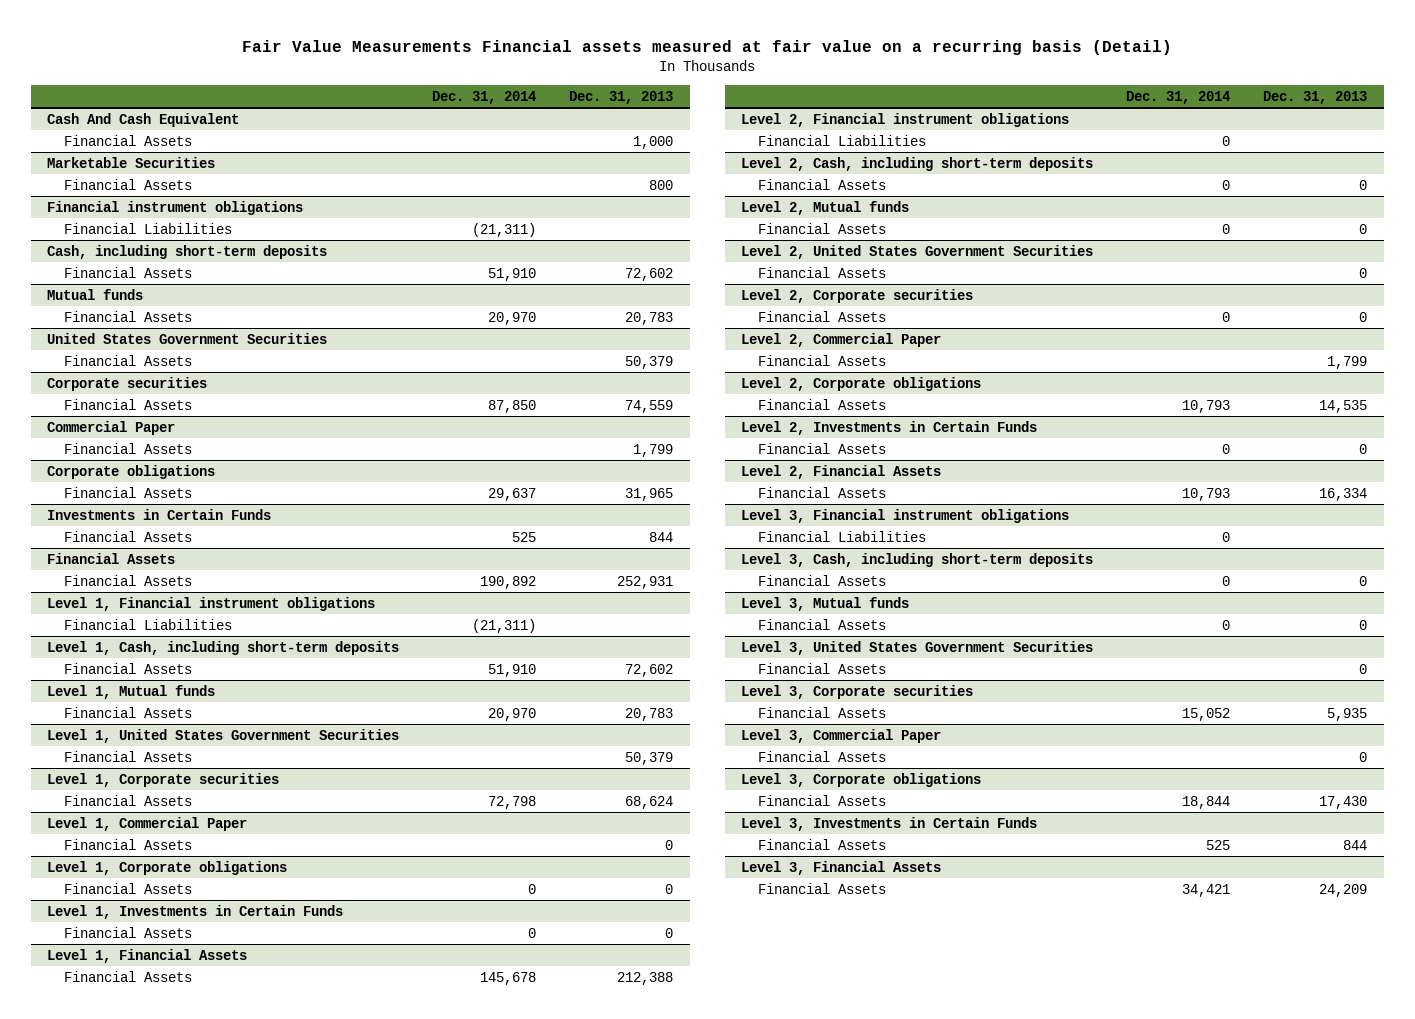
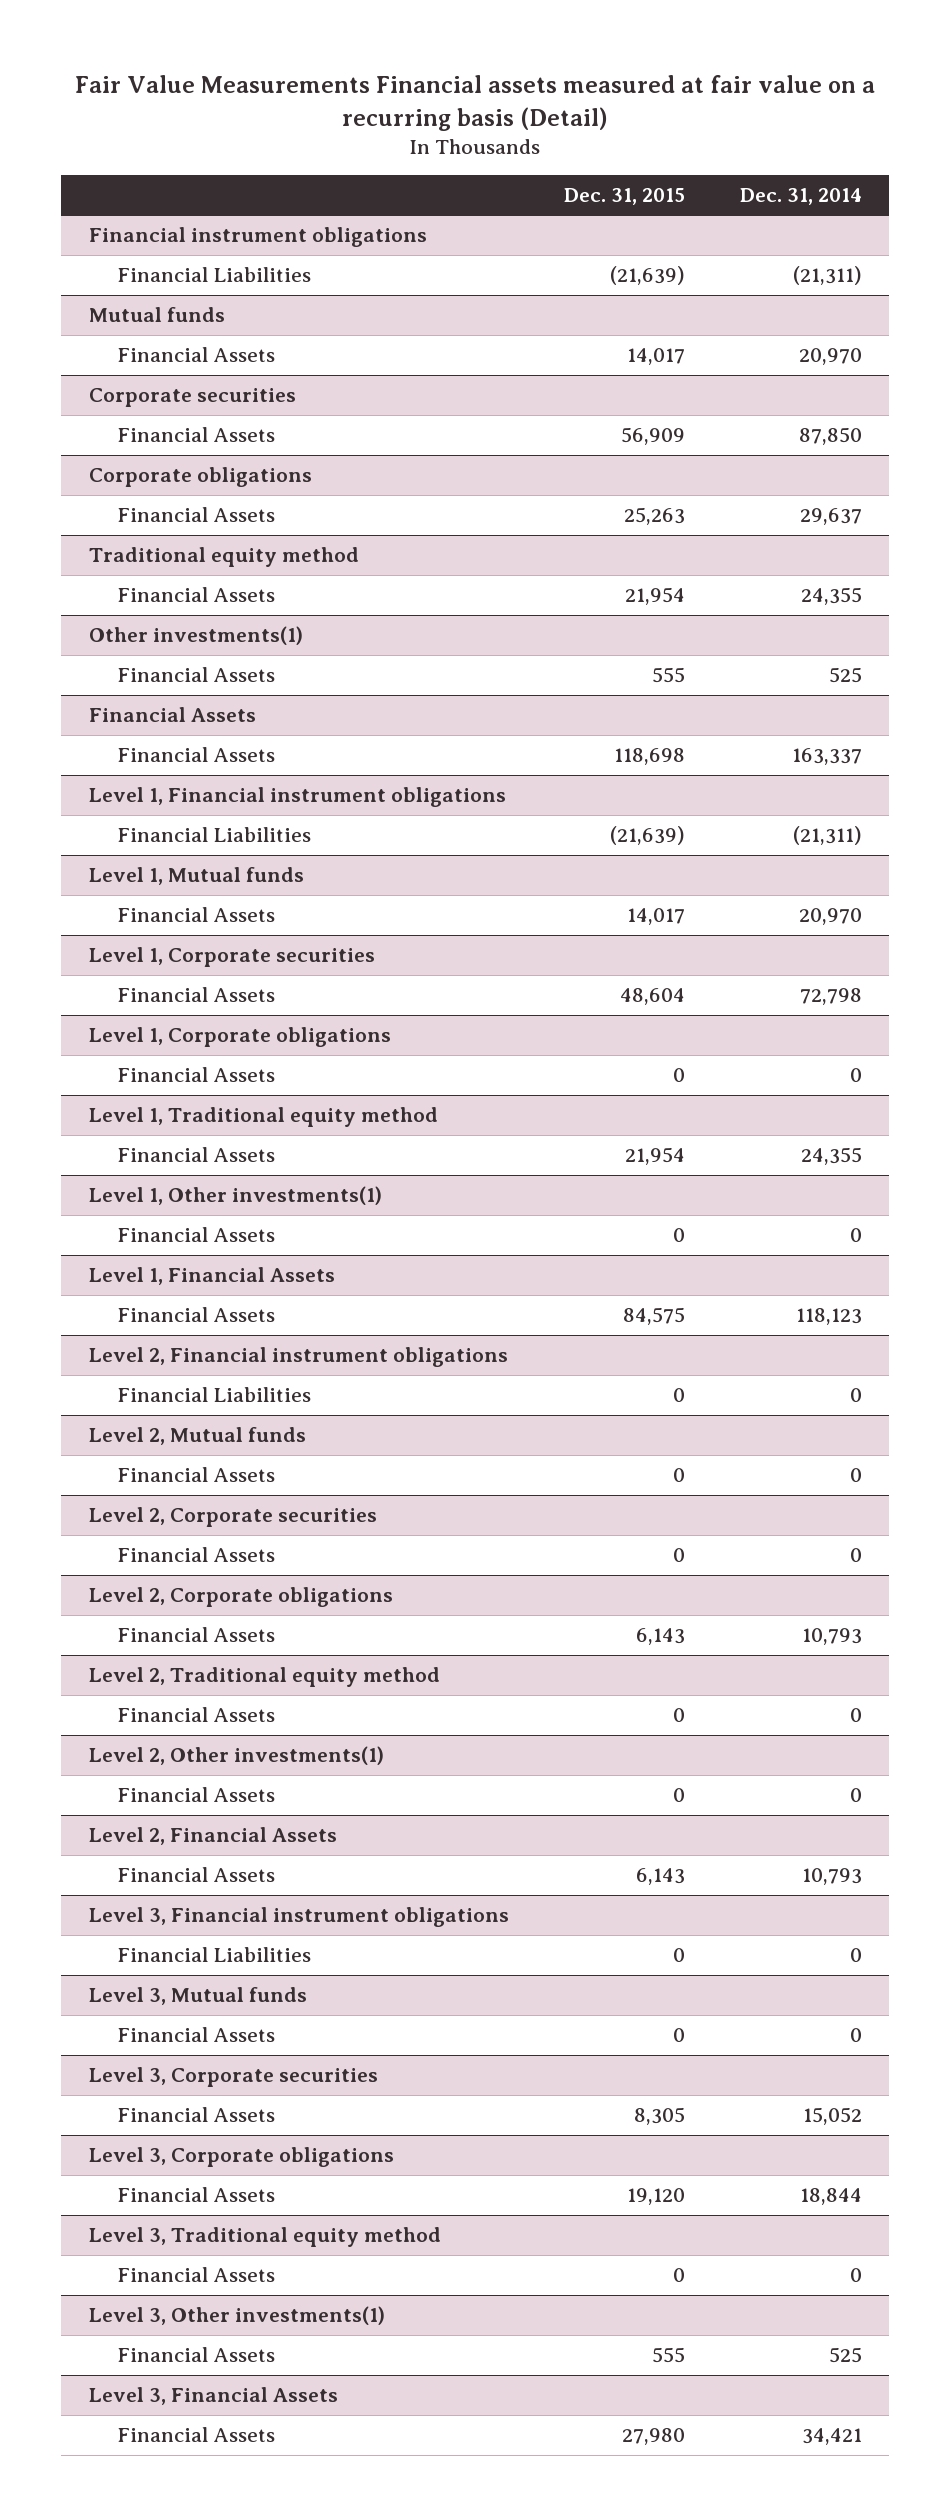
- | Dec. 31, 2014 | Dec. 31, 2013
+ | Dec. 31, 2015 | Dec. 31, 2014
- Cash And Cash Equivalent
- Financial Assets | | 1,000
- Marketable Securities
- Financial Assets | | 800
- Cash, including short-term deposits
- Financial Assets | 51,910 | 72,602
- United States Government Securities
- Financial Assets | | 50,379
- Commercial Paper
- Financial Assets | | 1,799
- Investments in Certain Funds
+ Traditional equity method
+ Financial Assets | 21,954 | 24,355
+ Other investments(1)
@ Financial Assets
- Financial Assets | 190,892 | 252,931
+ Financial Assets | 118,698 | 163,337
- Level 1, Cash, including short-term deposits
- Financial Assets | 51,910 | 72,602
- Level 1, United States Government Securities
- Financial Assets | | 50,379
- Level 1, Commercial Paper
- Financial Assets | | 0
- Level 1, Investments in Certain Funds
+ Level 1, Traditional equity method
+ Financial Assets | 21,954 | 24,355
+ Level 1, Other investments(1)
@ Level 1, Financial Assets
- Financial Assets | 145,678 | 212,388
+ Financial Assets | 84,575 | 118,123
- Level 2, Cash, including short-term deposits
- Financial Assets | 0 | 0
- Level 2, United States Government Securities
- Financial Assets | | 0
- Level 2, Commercial Paper
- Financial Assets | | 1,799
- Level 2, Investments in Certain Funds
+ Level 2, Traditional equity method
+ Level 2, Other investments(1)
+ Financial Assets | 0 | 0
- Level 3, Cash, including short-term deposits
- Financial Assets | 0 | 0
- Level 3, United States Government Securities
- Financial Assets | | 0
- Level 3, Commercial Paper
- Financial Assets | | 0
- Level 3, Investments in Certain Funds
+ Level 3, Traditional equity method
+ Financial Assets | 0 | 0
+ Level 3, Other investments(1)

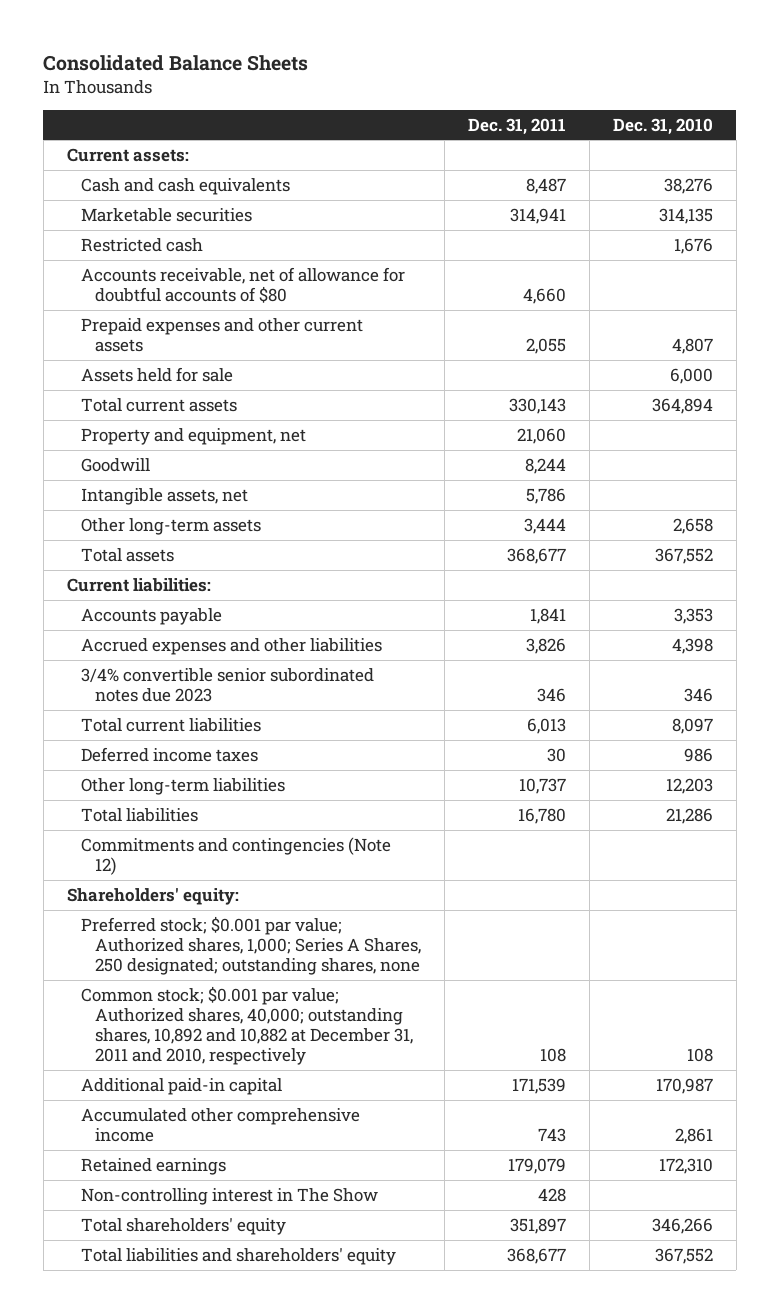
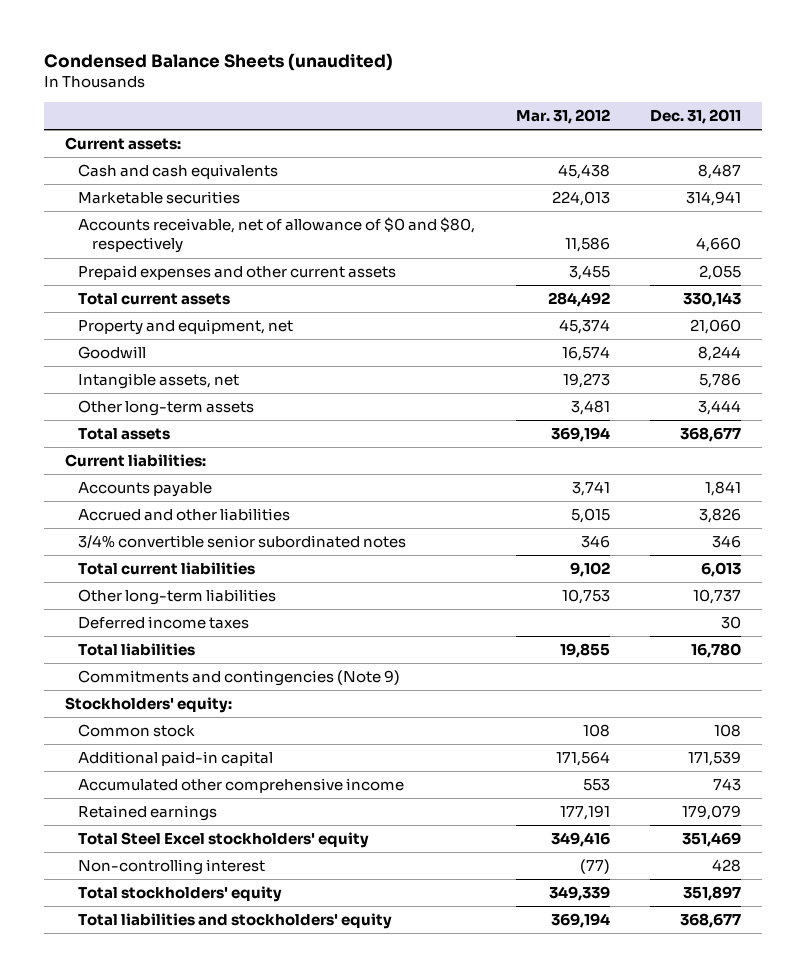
- Consolidated Balance Sheets
+ Condensed Balance Sheets (unaudited)
- | Dec. 31, 2011 | Dec. 31, 2010
+ | Mar. 31, 2012 | Dec. 31, 2011
- Restricted cash | | 1,676
- Accounts receivable, net of allowance for doubtful accounts of $80 | 4,660 |
+ Accounts receivable, net of allowance of $0 and $80, respectively | 11,586 | 4,660
- Assets held for sale | | 6,000
- Accrued expenses and other liabilities | 3,826 | 4,398
- 3/4% convertible senior subordinated notes due 2023 | 346 | 346
+ Accrued and other liabilities | 5,015 | 3,826
+ 3/4% convertible senior subordinated notes | 346 | 346
moved down: Deferred income taxes | | 30
- Commitments and contingencies (Note 12)
- Shareholders' equity:
- Preferred stock; $0.001 par value; Authorized shares, 1,000; Series A Shares, 250 designated; outstanding shares, none
- Common stock; $0.001 par value; Authorized shares, 40,000; outstanding shares, 10,892 and 10,882 at December 31, 2011 and 2010, respectively | 108 | 108
+ Commitments and contingencies (Note 9)
+ Stockholders' equity:
+ Common stock | 108 | 108
- Non-controlling interest in The Show | 428 |
- Total shareholders' equity | 351,897 | 346,266
- Total liabilities and shareholders' equity | 368,677 | 367,552
+ Total Steel Excel stockholders' equity | 349,416 | 351,469
+ Non-controlling interest | (77) | 428
+ Total stockholders' equity | 349,339 | 351,897
+ Total liabilities and stockholders' equity | 369,194 | 368,677

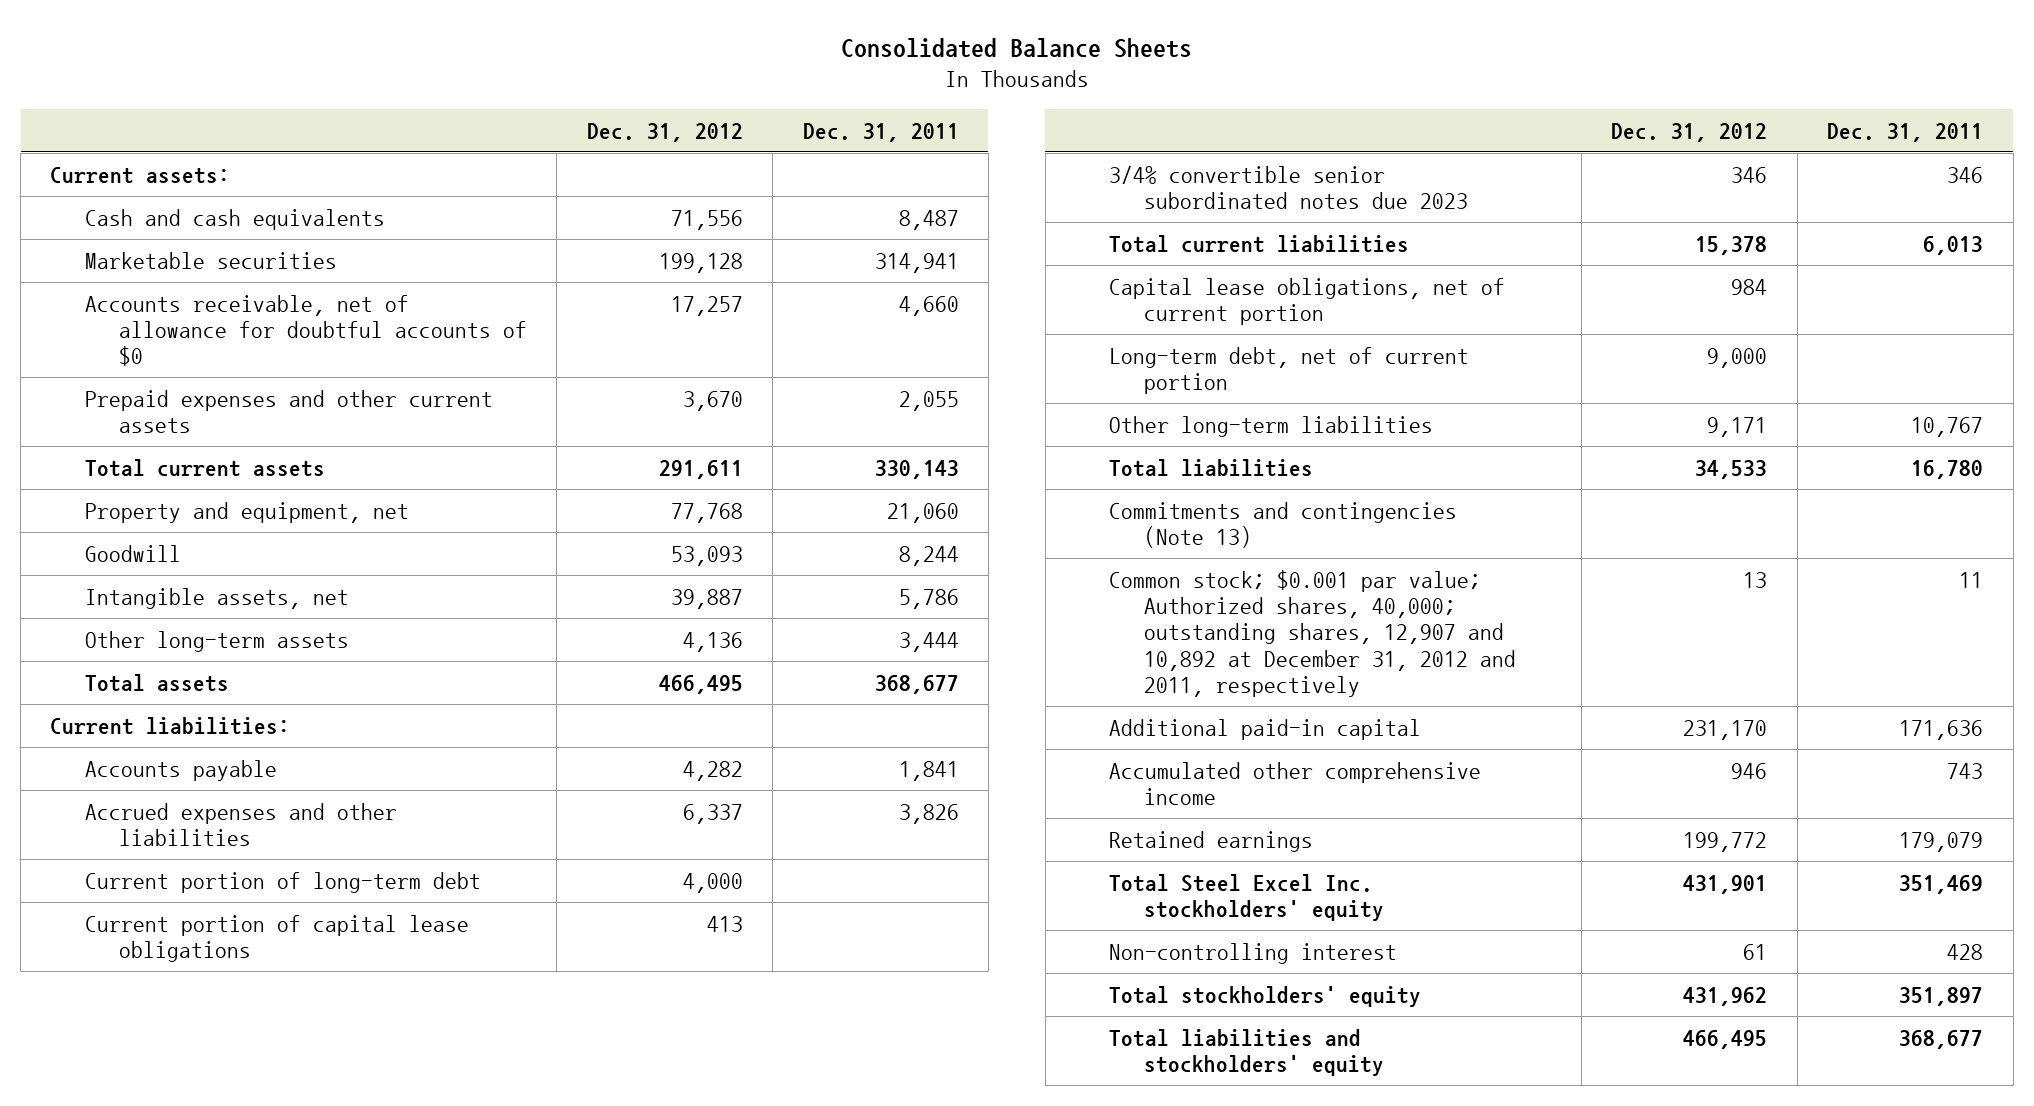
- Condensed Balance Sheets (unaudited)
+ Consolidated Balance Sheets
- | Mar. 31, 2012 | Dec. 31, 2011
+ | Dec. 31, 2012 | Dec. 31, 2011
- Accounts receivable, net of allowance of $0 and $80, respectively | 11,586 | 4,660
+ Accounts receivable, net of allowance for doubtful accounts of $0 | 17,257 | 4,660
- Accrued and other liabilities | 5,015 | 3,826
- 3/4% convertible senior subordinated notes | 346 | 346
+ Accrued expenses and other liabilities | 6,337 | 3,826
+ Current portion of long-term debt | 4,000 |
+ Current portion of capital lease obligations | 413 |
+ 3/4% convertible senior subordinated notes due 2023 | 346 | 346
- Other long-term liabilities | 10,753 | 10,737
- Deferred income taxes | | 30
+ Capital lease obligations, net of current portion | 984 |
+ Long-term debt, net of current portion | 9,000 |
+ Other long-term liabilities | 9,171 | 10,767
- Commitments and contingencies (Note 9)
- Stockholders' equity:
- Common stock | 108 | 108
- Additional paid-in capital | 171,564 | 171,539
+ Commitments and contingencies (Note 13)
+ Common stock; $0.001 par value; Authorized shares, 40,000; outstanding shares, 12,907 and 10,892 at December 31, 2012 and 2011, respectively | 13 | 11
+ Additional paid-in capital | 231,170 | 171,636
- Total Steel Excel stockholders' equity | 349,416 | 351,469
+ Total Steel Excel Inc. stockholders' equity | 431,901 | 351,469

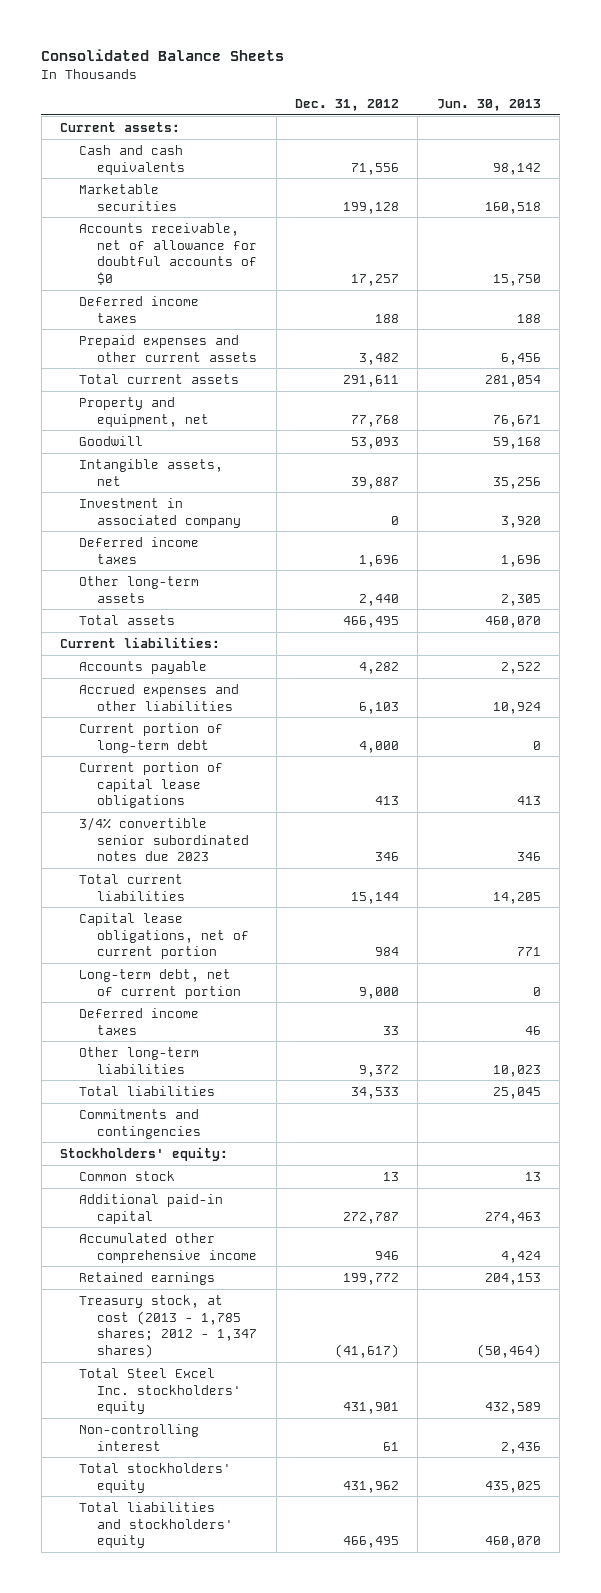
- | Dec. 31, 2012 | Dec. 31, 2011
+ | Dec. 31, 2012 | Jun. 30, 2013
- Prepaid expenses and other current assets | 3,670 | 2,055
+ Deferred income taxes | 188 | 188
+ Prepaid expenses and other current assets | 3,482 | 6,456
- Other long-term assets | 4,136 | 3,444
+ Investment in associated company | 0 | 3,920
+ Deferred income taxes | 1,696 | 1,696
+ Other long-term assets | 2,440 | 2,305
- Accrued expenses and other liabilities | 6,337 | 3,826
+ Accrued expenses and other liabilities | 6,103 | 10,924
- Total current liabilities | 15,378 | 6,013
+ Total current liabilities | 15,144 | 14,205
- Other long-term liabilities | 9,171 | 10,767
+ Deferred income taxes | 33 | 46
+ Other long-term liabilities | 9,372 | 10,023
- Commitments and contingencies (Note 13)
- Common stock; $0.001 par value; Authorized shares, 40,000; outstanding shares, 12,907 and 10,892 at December 31, 2012 and 2011, respectively | 13 | 11
- Additional paid-in capital | 231,170 | 171,636
+ Commitments and contingencies
+ Stockholders' equity:
+ Common stock | 13 | 13
+ Additional paid-in capital | 272,787 | 274,463
+ Treasury stock, at cost (2013 - 1,785 shares; 2012 - 1,347 shares) | (41,617) | (50,464)

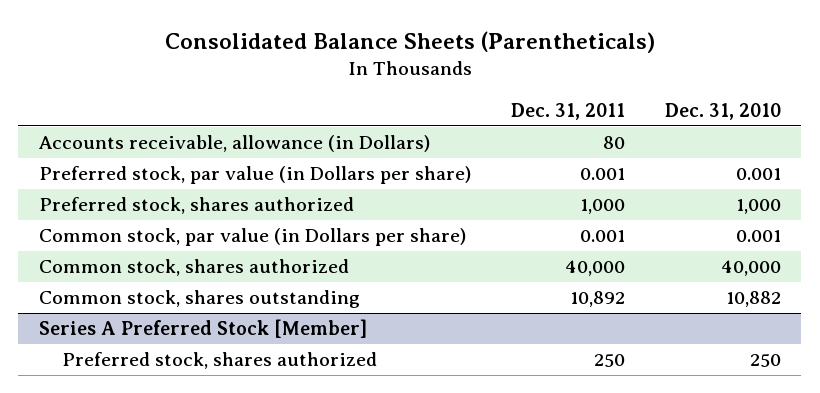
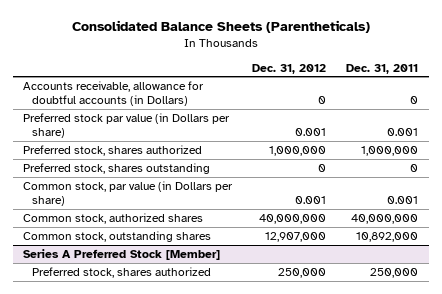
- | Dec. 31, 2011 | Dec. 31, 2010
+ | Dec. 31, 2012 | Dec. 31, 2011
- Accounts receivable, allowance (in Dollars) | 80 |
- Preferred stock, par value (in Dollars per share) | 0.001 | 0.001
- Preferred stock, shares authorized | 1,000 | 1,000
+ Accounts receivable, allowance for doubtful accounts (in Dollars) | 0 | 0
+ Preferred stock par value (in Dollars per share) | 0.001 | 0.001
+ Preferred stock, shares authorized | 1,000,000 | 1,000,000
+ Preferred stock, shares outstanding | 0 | 0
- Common stock, shares authorized | 40,000 | 40,000
- Common stock, shares outstanding | 10,892 | 10,882
+ Common stock, authorized shares | 40,000,000 | 40,000,000
+ Common stock, outstanding shares | 12,907,000 | 10,892,000
@ Series A Preferred Stock [Member]
- Preferred stock, shares authorized | 250 | 250
+ Preferred stock, shares authorized | 250,000 | 250,000

